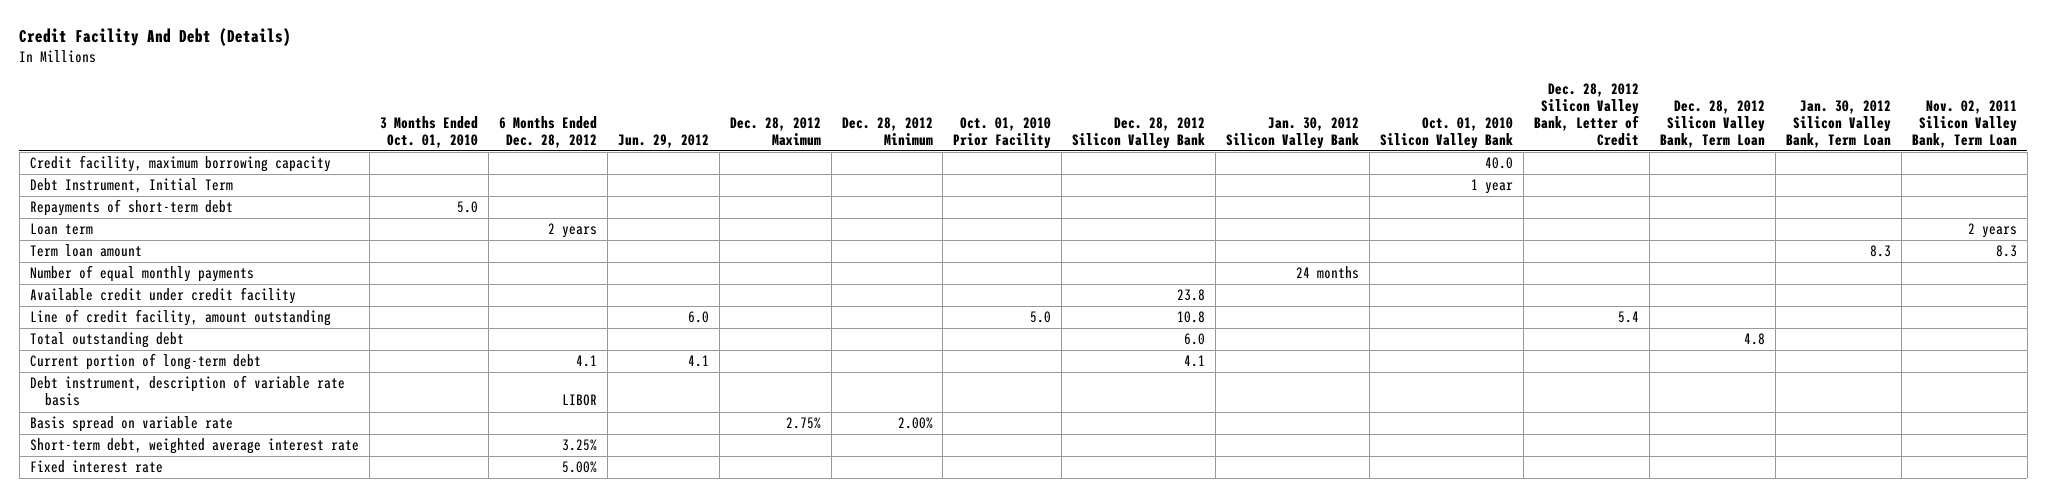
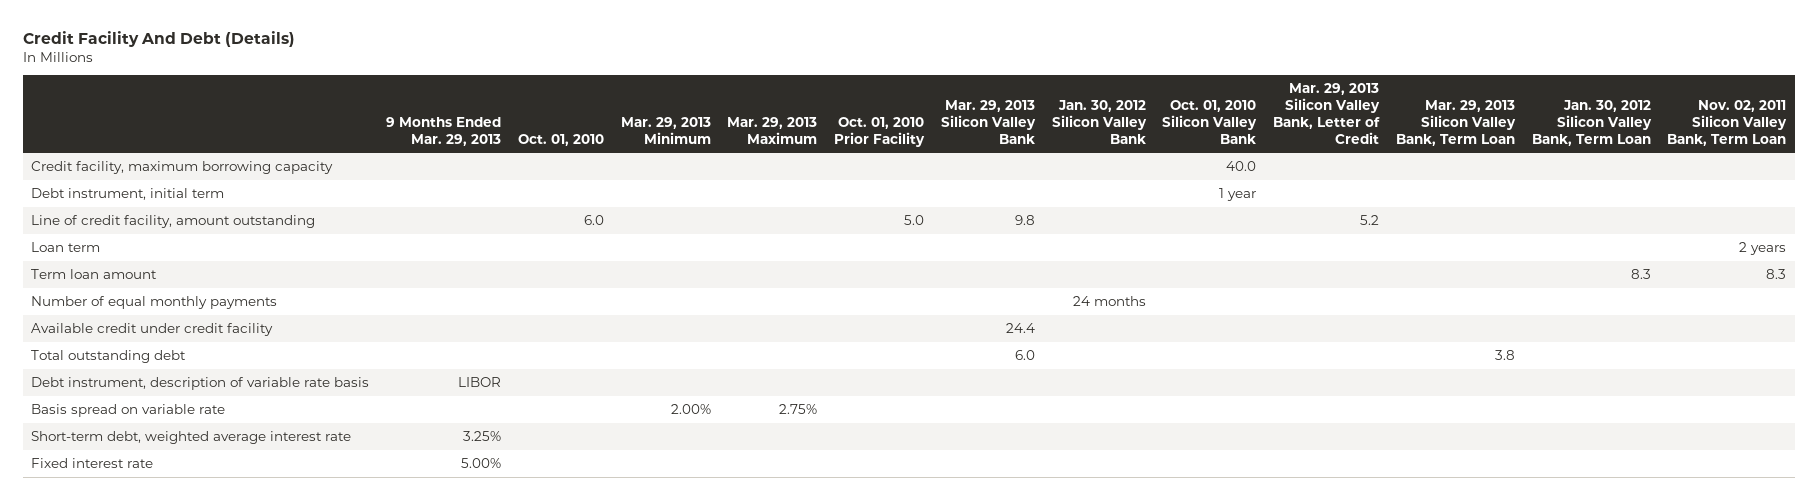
- | 3 Months Ended Oct. 01, 2010 | 6 Months Ended Dec. 28, 2012 | Jun. 29, 2012 | Dec. 28, 2012 Maximum | Dec. 28, 2012 Minimum | Oct. 01, 2010 Prior Facility | Dec. 28, 2012 Silicon Valley Bank | Jan. 30, 2012 Silicon Valley Bank | Oct. 01, 2010 Silicon Valley Bank | Dec. 28, 2012 Silicon Valley Bank, Letter of Credit | Dec. 28, 2012 Silicon Valley Bank, Term Loan | Jan. 30, 2012 Silicon Valley Bank, Term Loan | Nov. 02, 2011 Silicon Valley Bank, Term Loan
+ | 9 Months Ended Mar. 29, 2013 | Oct. 01, 2010 | Mar. 29, 2013 Minimum | Mar. 29, 2013 Maximum | Oct. 01, 2010 Prior Facility | Mar. 29, 2013 Silicon Valley Bank | Jan. 30, 2012 Silicon Valley Bank | Oct. 01, 2010 Silicon Valley Bank | Mar. 29, 2013 Silicon Valley Bank, Letter of Credit | Mar. 29, 2013 Silicon Valley Bank, Term Loan | Jan. 30, 2012 Silicon Valley Bank, Term Loan | Nov. 02, 2011 Silicon Valley Bank, Term Loan
- Debt Instrument, Initial Term | | | | | | | | | 1 year | | | |
- Repayments of short-term debt | 5.0 | | | | | | | | | | | |
+ Debt instrument, initial term | | | | | | | | 1 year | | | |
moved up: Line of credit facility, amount outstanding | | 6.0 | | | 5.0 | 9.8 | | | 5.2 | | |
- Current portion of long-term debt | | 4.1 | 4.1 | | | | 4.1 | | | | | |

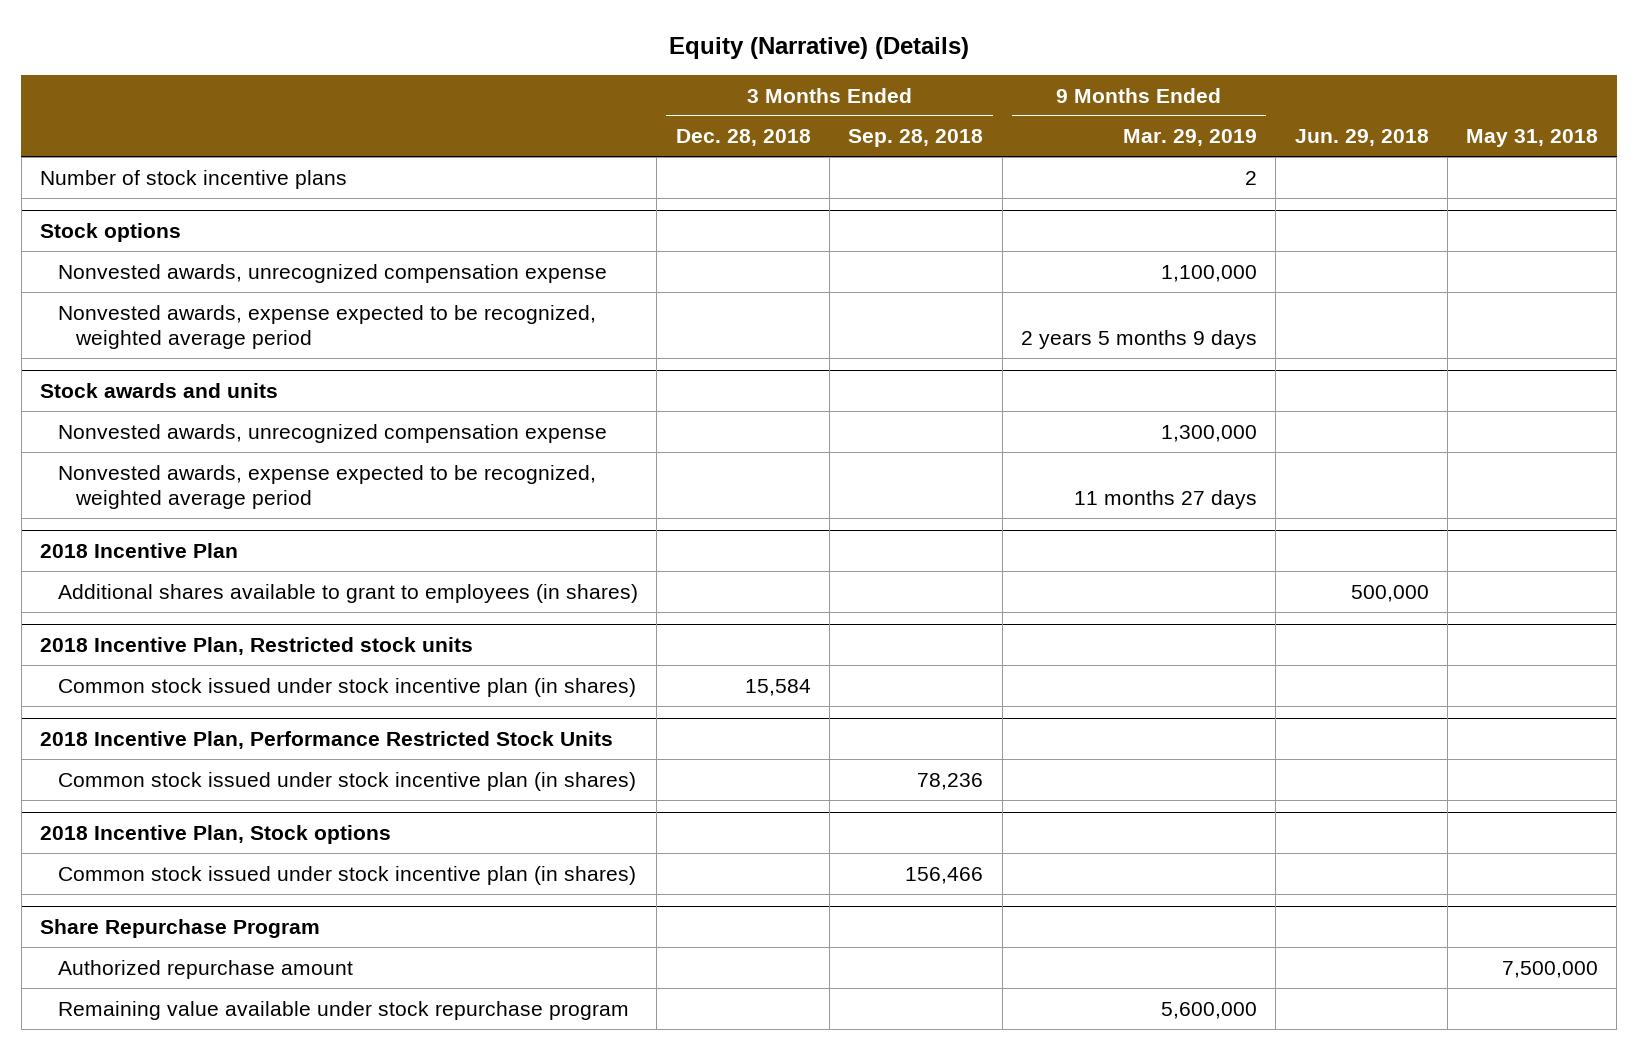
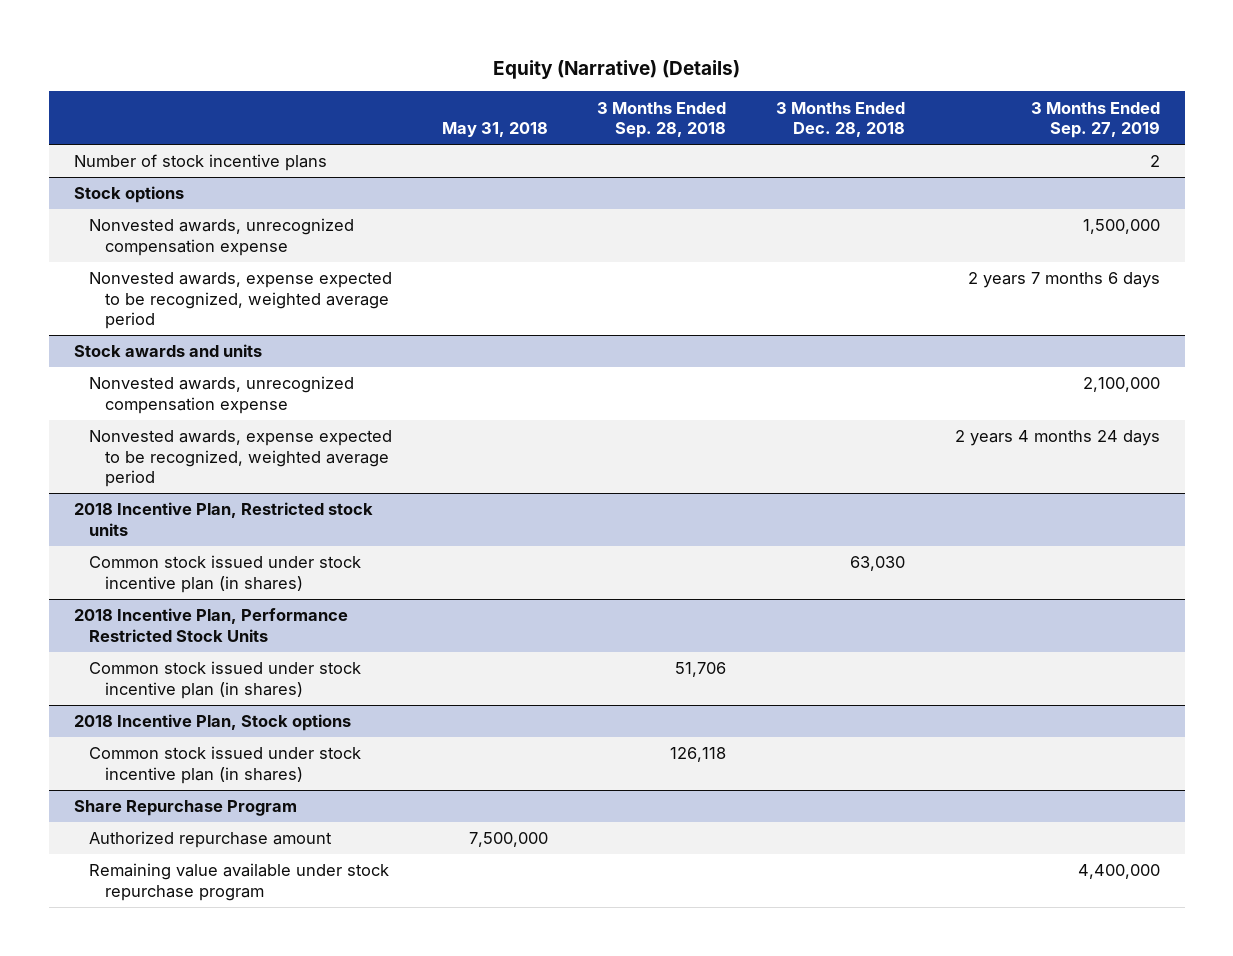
- | 3 Months Ended Dec. 28, 2018 | 3 Months Ended Sep. 28, 2018 | 9 Months Ended Mar. 29, 2019 | Jun. 29, 2018 | May 31, 2018
+ | May 31, 2018 | 3 Months Ended Sep. 28, 2018 | 3 Months Ended Dec. 28, 2018 | 3 Months Ended Sep. 27, 2019
- 2018 Incentive Plan
- Additional shares available to grant to employees (in shares) | | | | 500,000 |
@ 2018 Incentive Plan, Restricted stock units
- Common stock issued under stock incentive plan (in shares) | 15,584 | | | |
+ Common stock issued under stock incentive plan (in shares) | | | 63,030 |
@ 2018 Incentive Plan, Performance Restricted Stock Units
- Common stock issued under stock incentive plan (in shares) | | 78,236 | | |
+ Common stock issued under stock incentive plan (in shares) | | 51,706 | |
@ 2018 Incentive Plan, Stock options
- Common stock issued under stock incentive plan (in shares) | | 156,466 | | |
+ Common stock issued under stock incentive plan (in shares) | | 126,118 | |

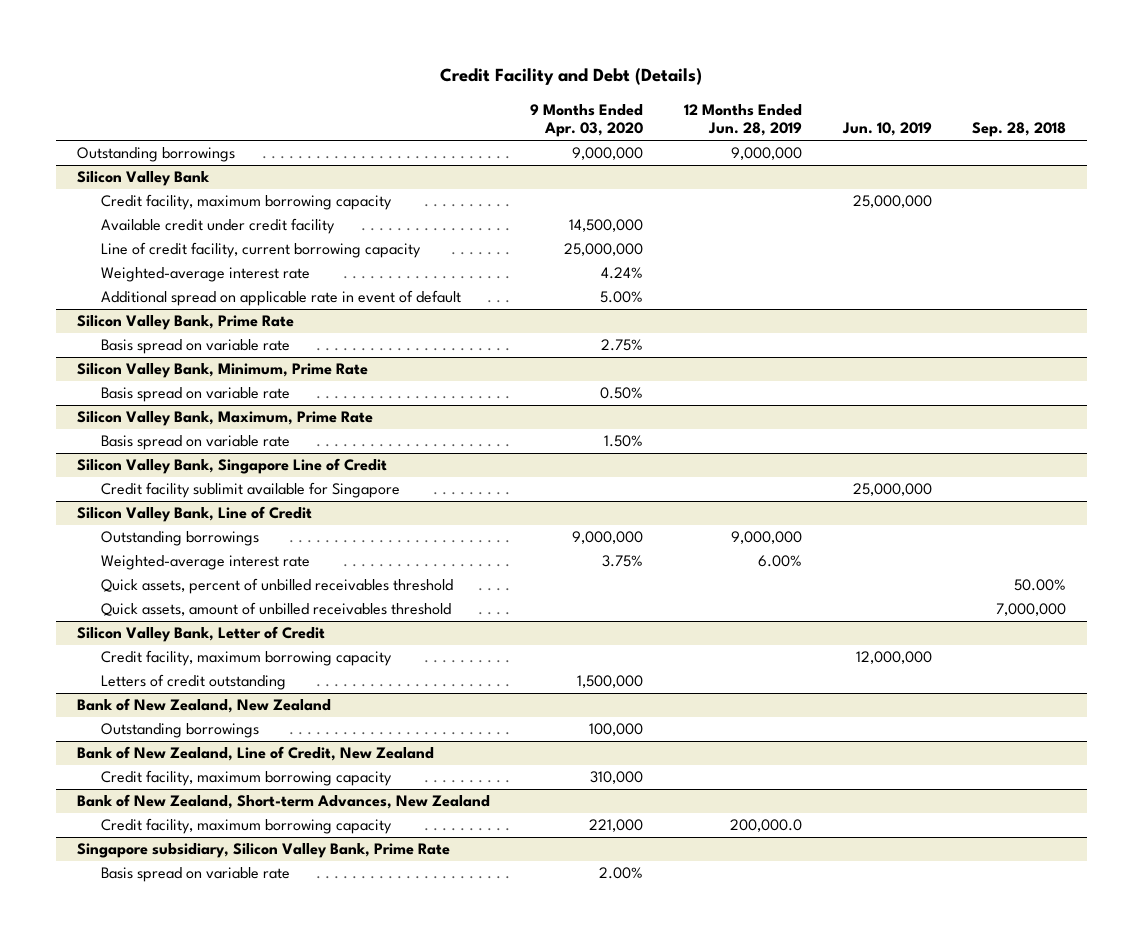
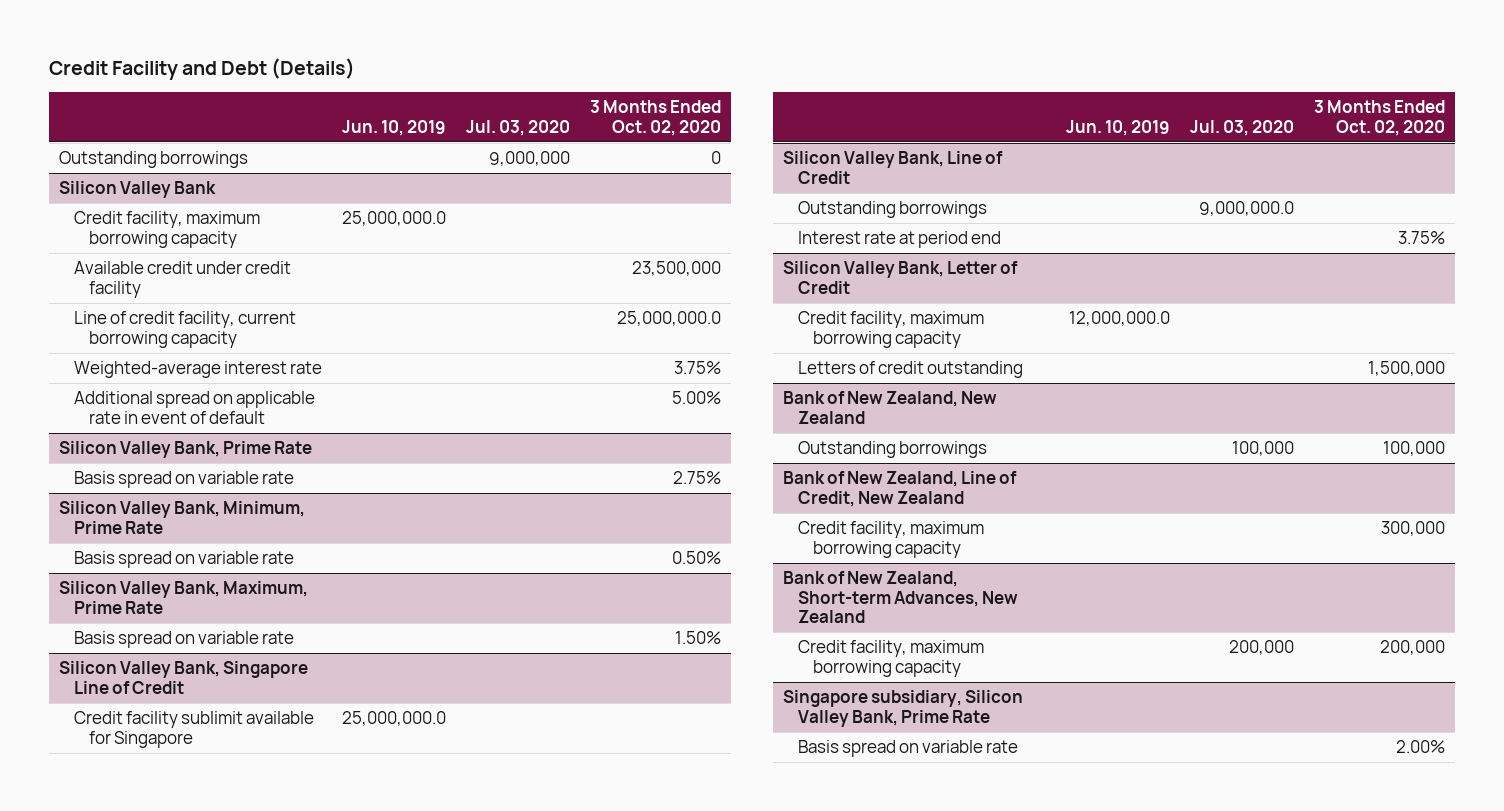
- | 9 Months Ended Apr. 03, 2020 | 12 Months Ended Jun. 28, 2019 | Jun. 10, 2019 | Sep. 28, 2018
+ | Jun. 10, 2019 | Jul. 03, 2020 | 3 Months Ended Oct. 02, 2020
@ Silicon Valley Bank
- Credit facility, maximum borrowing capacity | | | 25,000,000 |
+ Credit facility, maximum borrowing capacity | 25,000,000.0 | |
@ Silicon Valley Bank, Singapore Line of Credit
- Credit facility sublimit available for Singapore | | | 25,000,000 |
+ Credit facility sublimit available for Singapore | 25,000,000.0 | |
@ Silicon Valley Bank, Line of Credit
- Weighted-average interest rate | 3.75% | 6.00% | |
- Quick assets, percent of unbilled receivables threshold | | | | 50.00%
- Quick assets, amount of unbilled receivables threshold | | | | 7,000,000
+ Interest rate at period end | | | 3.75%
@ Silicon Valley Bank, Letter of Credit
- Credit facility, maximum borrowing capacity | | | 12,000,000 |
+ Credit facility, maximum borrowing capacity | 12,000,000.0 | |

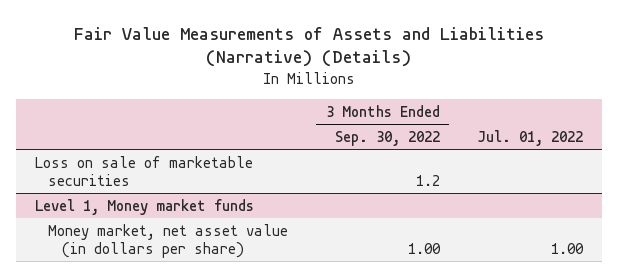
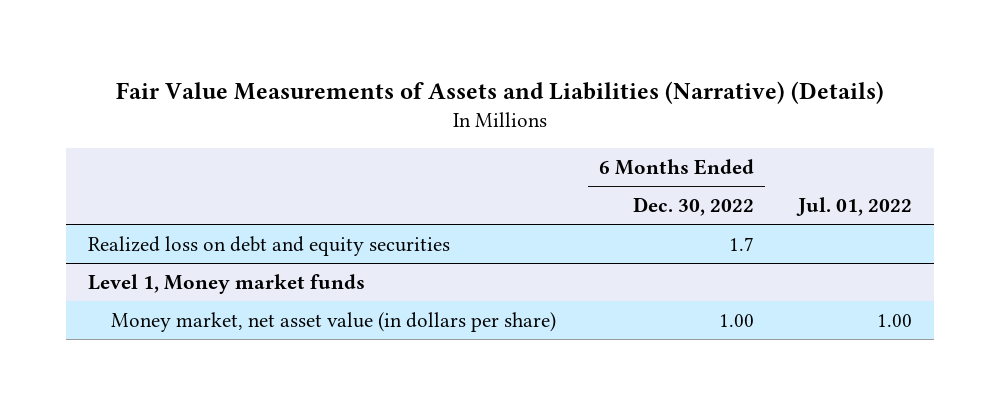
- | 3 Months Ended Sep. 30, 2022 | Jul. 01, 2022
+ | 6 Months Ended Dec. 30, 2022 | Jul. 01, 2022
- Loss on sale of marketable securities | 1.2 |
+ Realized loss on debt and equity securities | 1.7 |

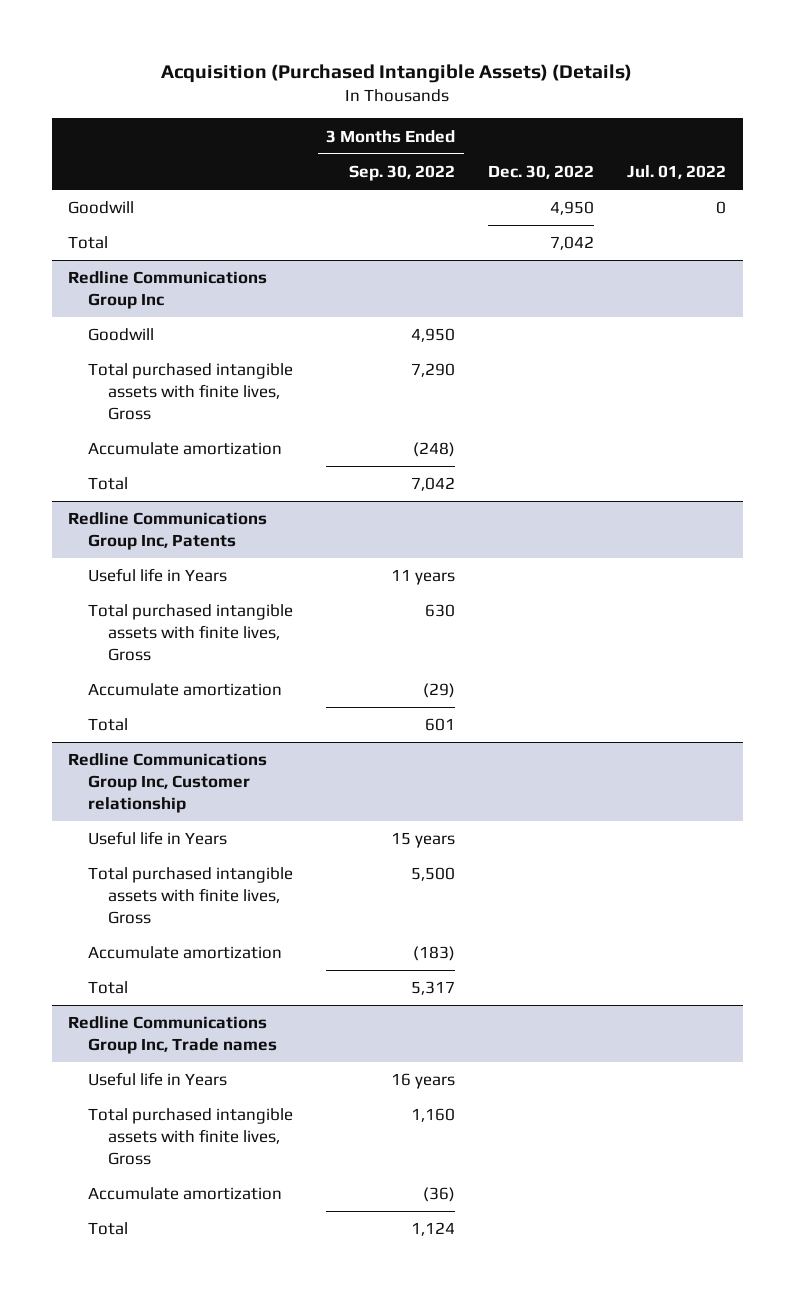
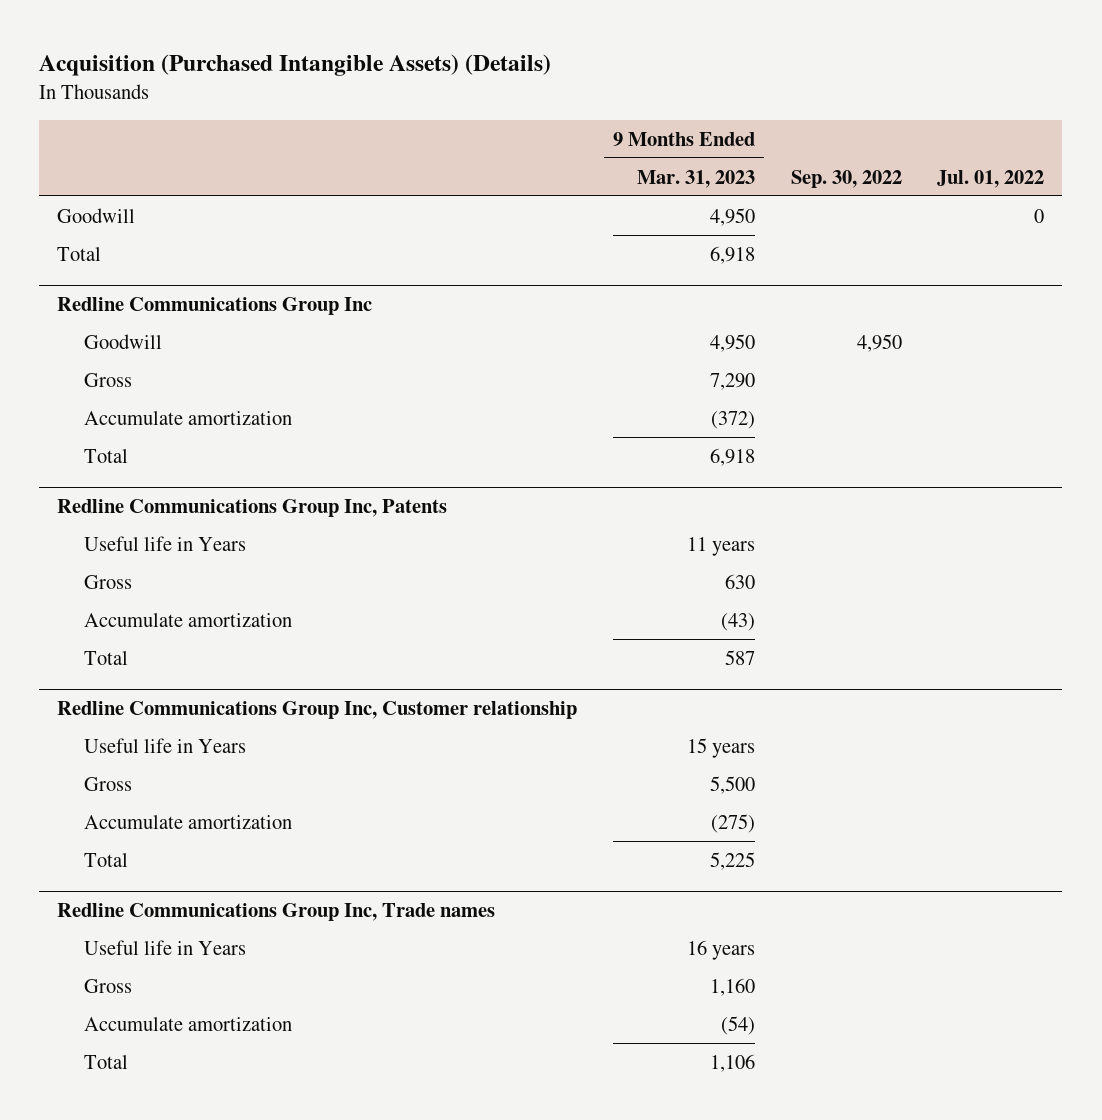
- | 3 Months Ended Sep. 30, 2022 | Dec. 30, 2022 | Jul. 01, 2022
+ | 9 Months Ended Mar. 31, 2023 | Sep. 30, 2022 | Jul. 01, 2022
@ Redline Communications Group Inc
- Total purchased intangible assets with finite lives, Gross | 7,290 | |
+ Gross | 7,290 | |
@ Redline Communications Group Inc, Patents
- Total purchased intangible assets with finite lives, Gross | 630 | |
+ Gross | 630 | |
@ Redline Communications Group Inc, Customer relationship
- Total purchased intangible assets with finite lives, Gross | 5,500 | |
+ Gross | 5,500 | |
@ Redline Communications Group Inc, Trade names
- Total purchased intangible assets with finite lives, Gross | 1,160 | |
+ Gross | 1,160 | |

